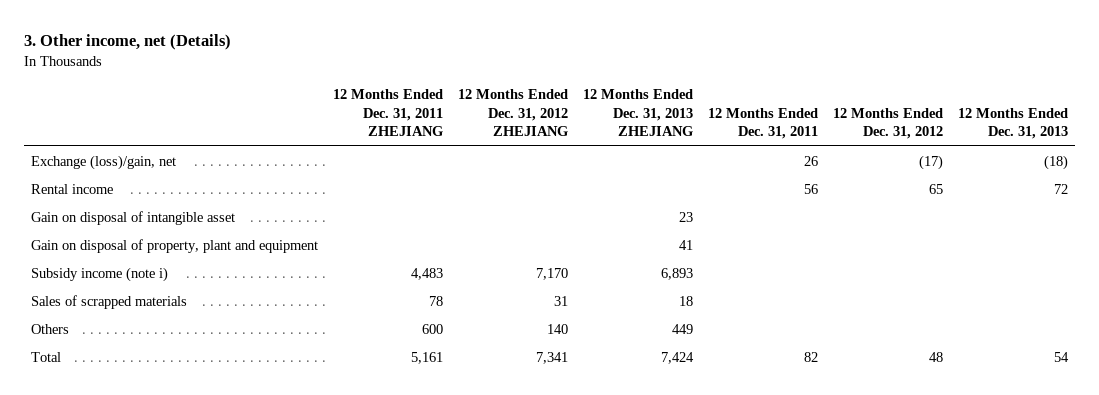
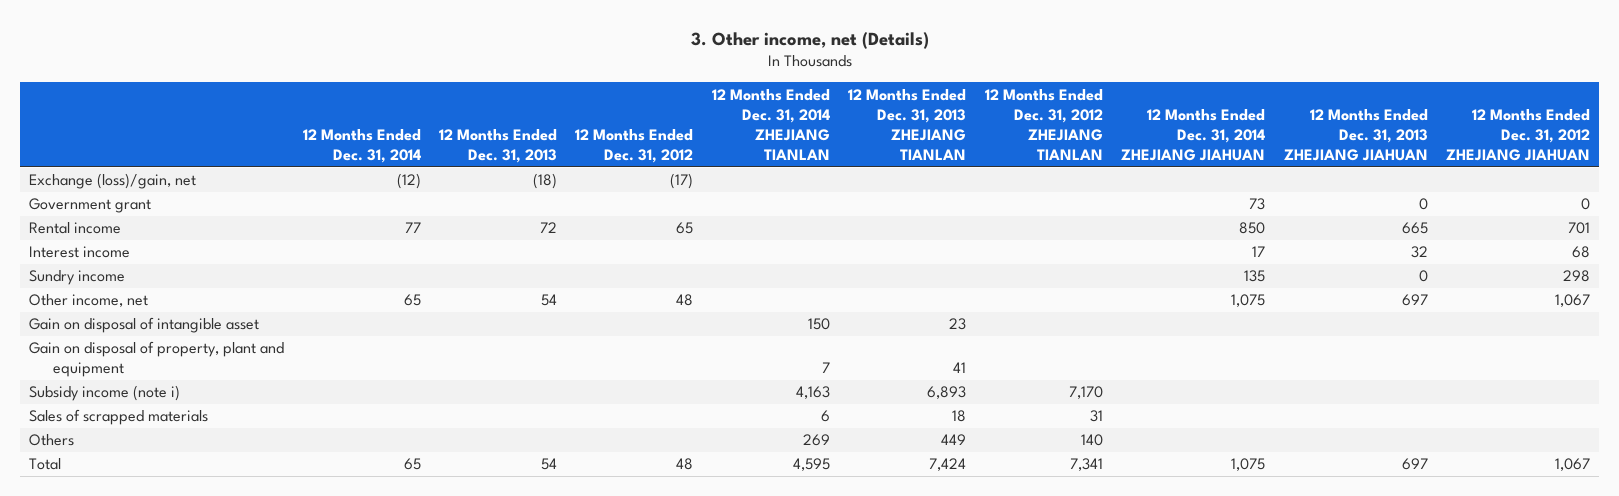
- | 12 Months Ended Dec. 31, 2011 ZHEJIANG | 12 Months Ended Dec. 31, 2012 ZHEJIANG | 12 Months Ended Dec. 31, 2013 ZHEJIANG | 12 Months Ended Dec. 31, 2011 | 12 Months Ended Dec. 31, 2012 | 12 Months Ended Dec. 31, 2013
+ | 12 Months Ended Dec. 31, 2014 | 12 Months Ended Dec. 31, 2013 | 12 Months Ended Dec. 31, 2012 | 12 Months Ended Dec. 31, 2014 ZHEJIANG TIANLAN | 12 Months Ended Dec. 31, 2013 ZHEJIANG TIANLAN | 12 Months Ended Dec. 31, 2012 ZHEJIANG TIANLAN | 12 Months Ended Dec. 31, 2014 ZHEJIANG JIAHUAN | 12 Months Ended Dec. 31, 2013 ZHEJIANG JIAHUAN | 12 Months Ended Dec. 31, 2012 ZHEJIANG JIAHUAN
+ Government grant | | | | | | | 73 | 0 | 0
+ Interest income | | | | | | | 17 | 32 | 68
+ Sundry income | | | | | | | 135 | 0 | 298
+ Other income, net | 65 | 54 | 48 | | | | 1,075 | 697 | 1,067

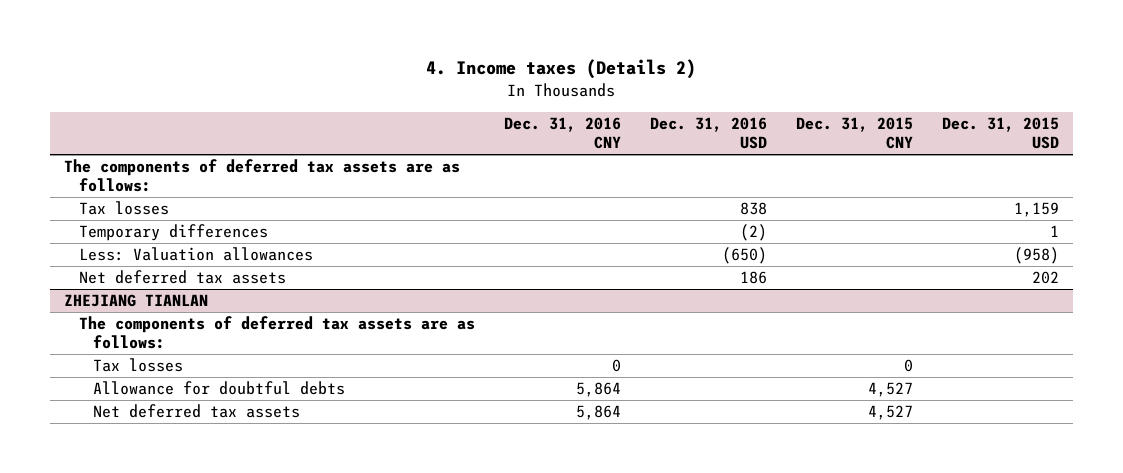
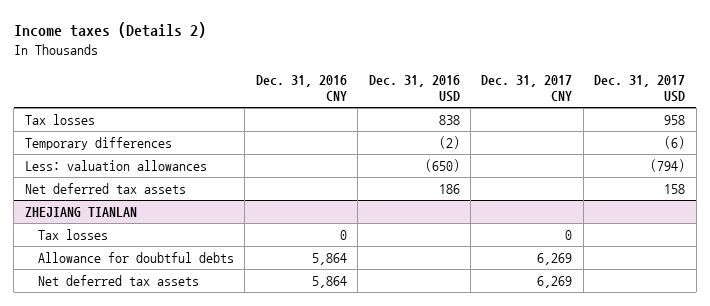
- 4. Income taxes (Details 2)
+ Income taxes (Details 2)
- | Dec. 31, 2016 CNY | Dec. 31, 2016 USD | Dec. 31, 2015 CNY | Dec. 31, 2015 USD
+ | Dec. 31, 2016 CNY | Dec. 31, 2016 USD | Dec. 31, 2017 CNY | Dec. 31, 2017 USD
- The components of deferred tax assets are as follows:
- Less: Valuation allowances | | (650) | | (958)
+ Less: valuation allowances | | (650) | | (794)
@ ZHEJIANG TIANLAN
- The components of deferred tax assets are as follows:

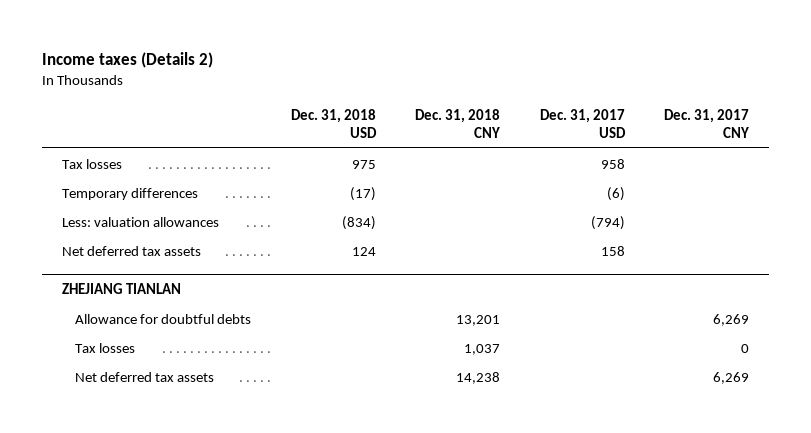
- | Dec. 31, 2016 CNY | Dec. 31, 2016 USD | Dec. 31, 2017 CNY | Dec. 31, 2017 USD
+ | Dec. 31, 2018 USD | Dec. 31, 2018 CNY | Dec. 31, 2017 USD | Dec. 31, 2017 CNY
@ ZHEJIANG TIANLAN
moved down: Tax losses | | 1,037 | | 0

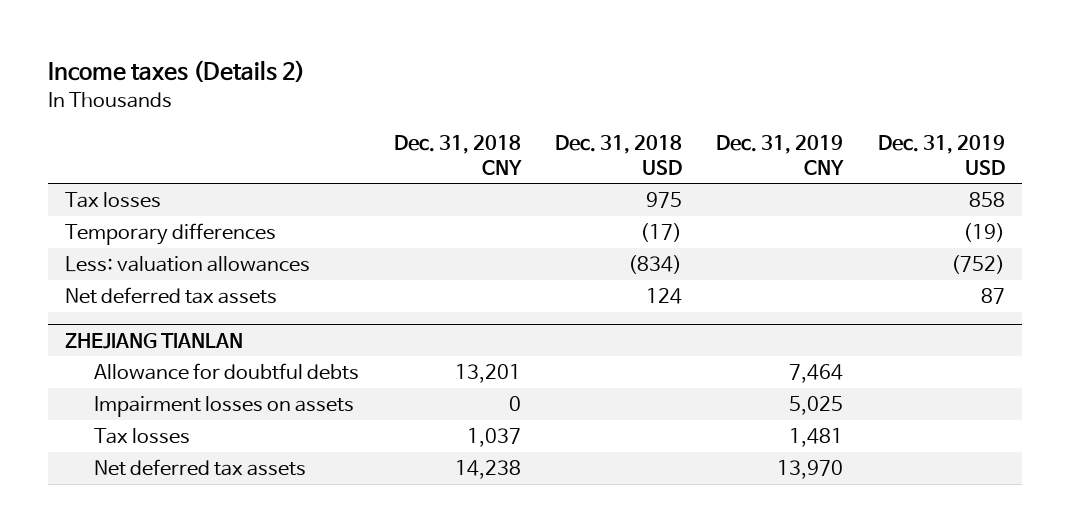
- | Dec. 31, 2018 USD | Dec. 31, 2018 CNY | Dec. 31, 2017 USD | Dec. 31, 2017 CNY
+ | Dec. 31, 2018 CNY | Dec. 31, 2018 USD | Dec. 31, 2019 CNY | Dec. 31, 2019 USD
@ ZHEJIANG TIANLAN
+ Impairment losses on assets | 0 | | 5,025 |

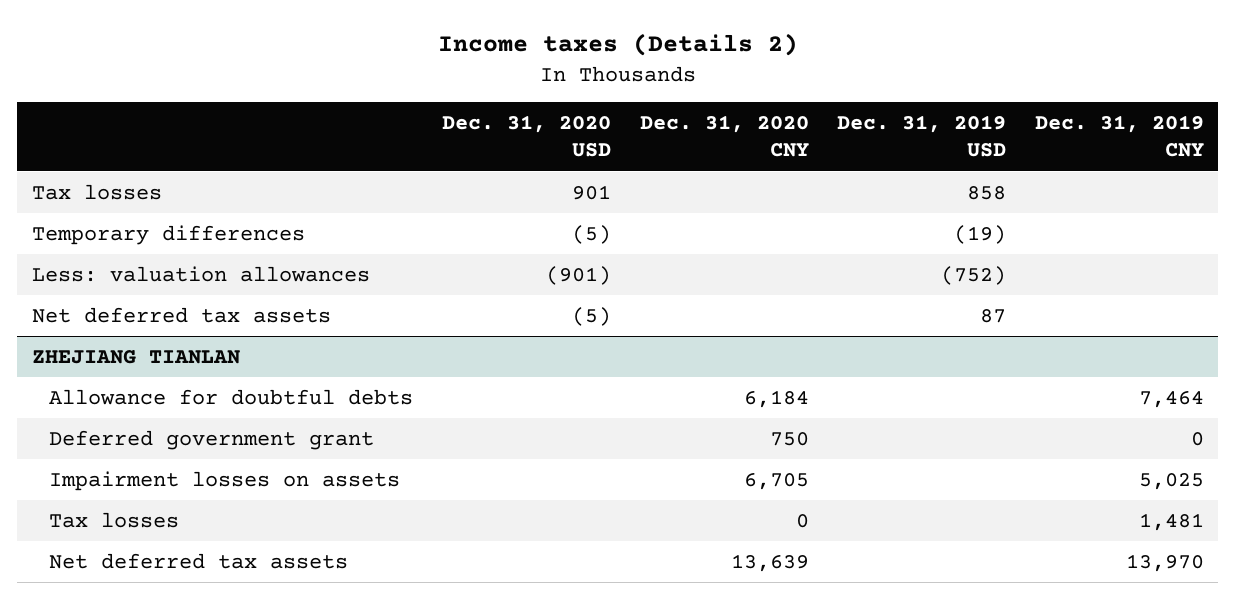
- | Dec. 31, 2018 CNY | Dec. 31, 2018 USD | Dec. 31, 2019 CNY | Dec. 31, 2019 USD
+ | Dec. 31, 2020 USD | Dec. 31, 2020 CNY | Dec. 31, 2019 USD | Dec. 31, 2019 CNY
@ ZHEJIANG TIANLAN
+ Deferred government grant | | 750 | | 0

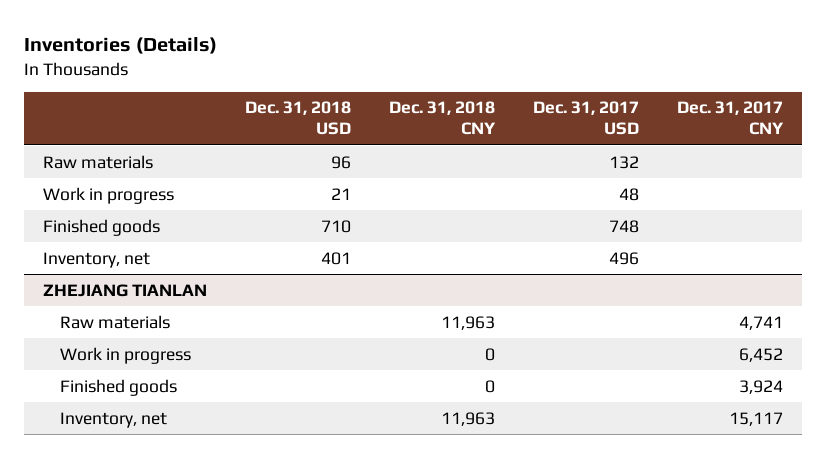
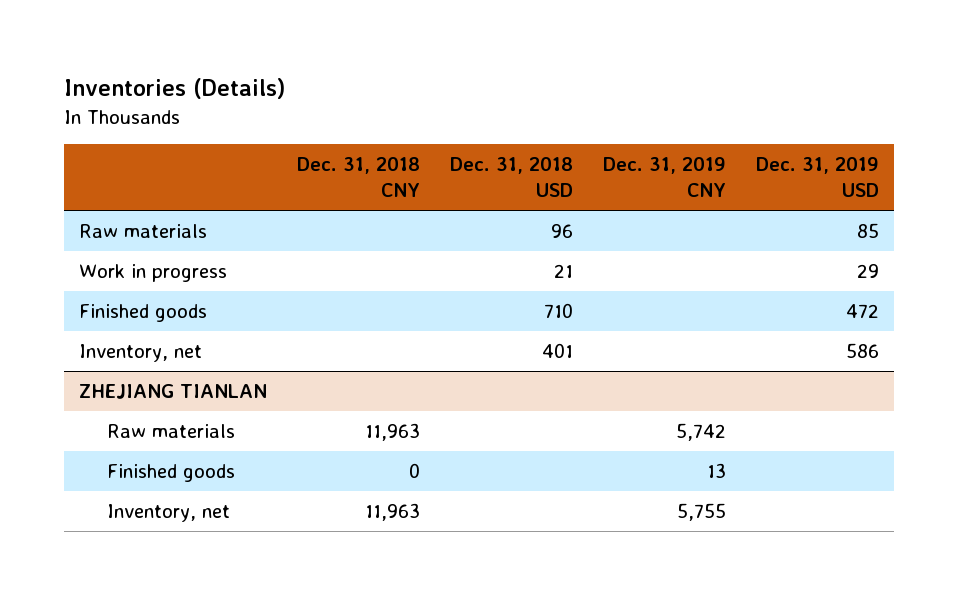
- | Dec. 31, 2018 USD | Dec. 31, 2018 CNY | Dec. 31, 2017 USD | Dec. 31, 2017 CNY
+ | Dec. 31, 2018 CNY | Dec. 31, 2018 USD | Dec. 31, 2019 CNY | Dec. 31, 2019 USD
@ ZHEJIANG TIANLAN
- Work in progress | | 0 | | 6,452

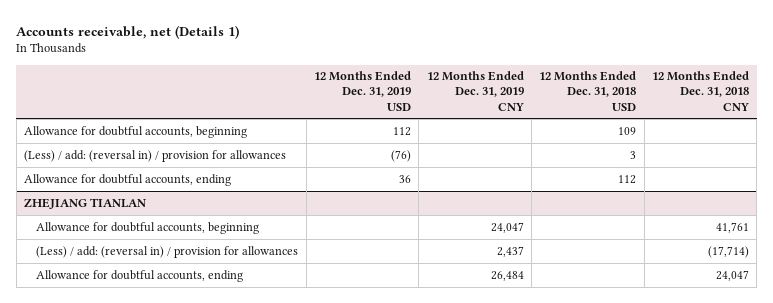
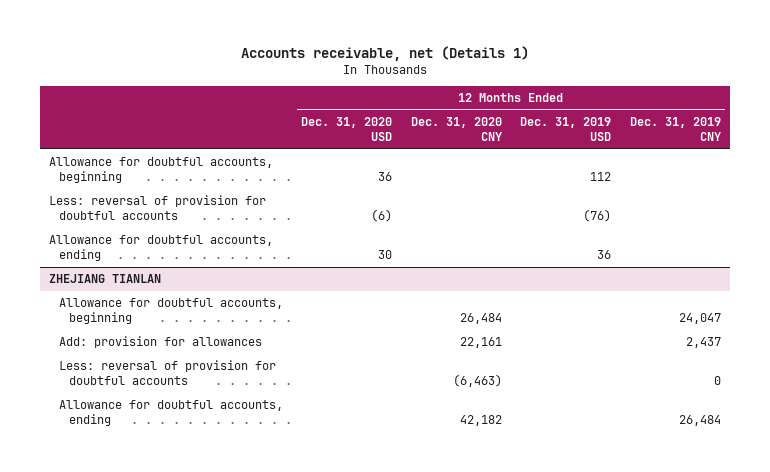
- | 12 Months Ended Dec. 31, 2019 USD | 12 Months Ended Dec. 31, 2019 CNY | 12 Months Ended Dec. 31, 2018 USD | 12 Months Ended Dec. 31, 2018 CNY
+ | 12 Months Ended Dec. 31, 2020 USD | 12 Months Ended Dec. 31, 2020 CNY | 12 Months Ended Dec. 31, 2019 USD | 12 Months Ended Dec. 31, 2019 CNY
- (Less) / add: (reversal in) / provision for allowances | (76) | | 3 |
+ Less: reversal of provision for doubtful accounts | (6) | | (76) |
@ ZHEJIANG TIANLAN
- (Less) / add: (reversal in) / provision for allowances | | 2,437 | | (17,714)
+ Add: provision for allowances | | 22,161 | | 2,437
+ Less: reversal of provision for doubtful accounts | | (6,463) | | 0

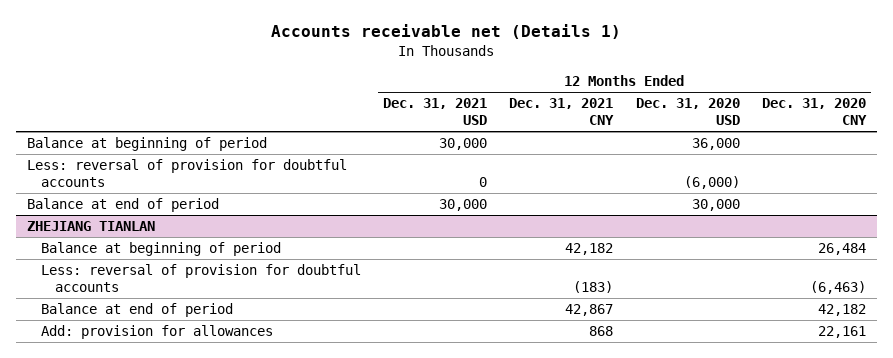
- Accounts receivable, net (Details 1)
+ Accounts receivable net (Details 1)
- | 12 Months Ended Dec. 31, 2020 USD | 12 Months Ended Dec. 31, 2020 CNY | 12 Months Ended Dec. 31, 2019 USD | 12 Months Ended Dec. 31, 2019 CNY
+ | 12 Months Ended Dec. 31, 2021 USD | 12 Months Ended Dec. 31, 2021 CNY | 12 Months Ended Dec. 31, 2020 USD | 12 Months Ended Dec. 31, 2020 CNY
- Allowance for doubtful accounts, beginning | 36 | | 112 |
- Less: reversal of provision for doubtful accounts | (6) | | (76) |
- Allowance for doubtful accounts, ending | 30 | | 36 |
+ Balance at beginning of period | 30,000 | | 36,000 |
+ Less: reversal of provision for doubtful accounts | 0 | | (6,000) |
+ Balance at end of period | 30,000 | | 30,000 |
@ ZHEJIANG TIANLAN
- Allowance for doubtful accounts, beginning | | 26,484 | | 24,047
+ Balance at beginning of period | | 42,182 | | 26,484
- Allowance for doubtful accounts, ending | | 42,182 | | 26,484
+ Balance at end of period | | 42,867 | | 42,182
moved down: Add: provision for allowances | | 868 | | 22,161

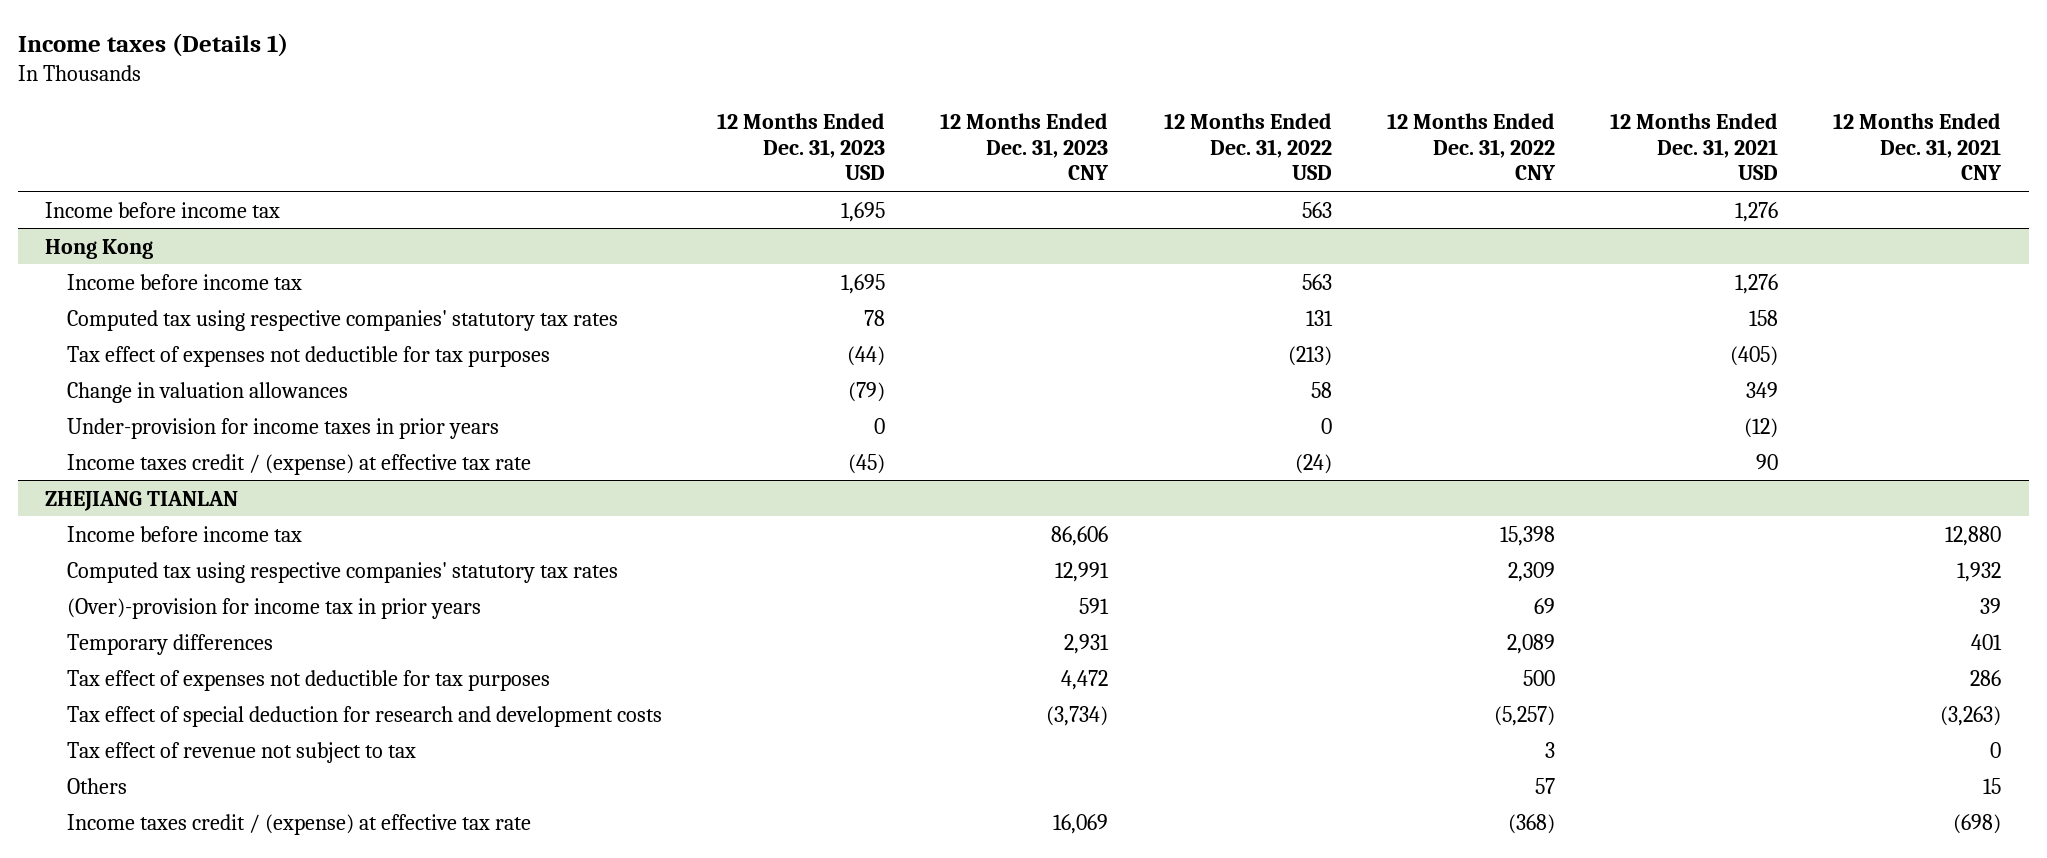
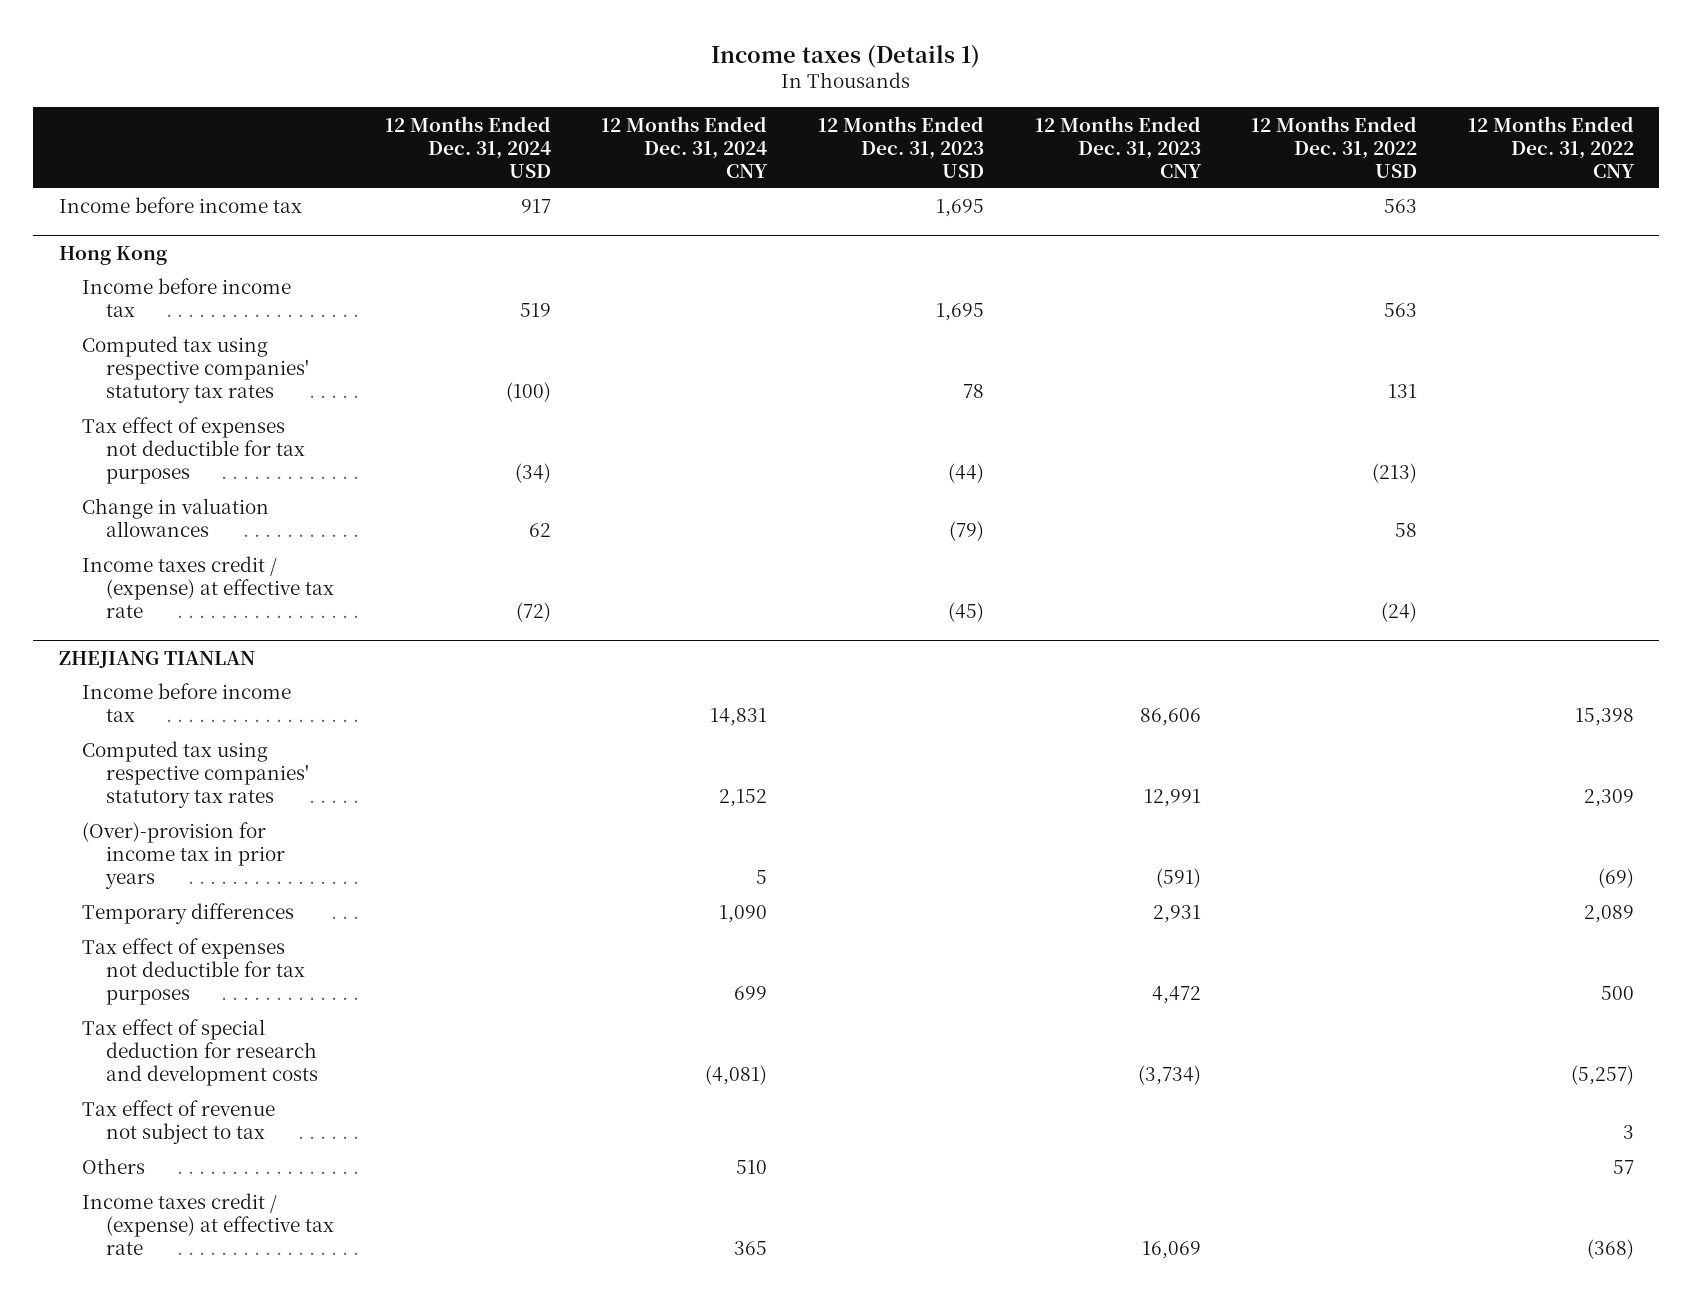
- | 12 Months Ended Dec. 31, 2023 USD | 12 Months Ended Dec. 31, 2023 CNY | 12 Months Ended Dec. 31, 2022 USD | 12 Months Ended Dec. 31, 2022 CNY | 12 Months Ended Dec. 31, 2021 USD | 12 Months Ended Dec. 31, 2021 CNY
+ | 12 Months Ended Dec. 31, 2024 USD | 12 Months Ended Dec. 31, 2024 CNY | 12 Months Ended Dec. 31, 2023 USD | 12 Months Ended Dec. 31, 2023 CNY | 12 Months Ended Dec. 31, 2022 USD | 12 Months Ended Dec. 31, 2022 CNY
@ Hong Kong
- Under-provision for income taxes in prior years | 0 | | 0 | | (12) |
@ ZHEJIANG TIANLAN
- (Over)-provision for income tax in prior years | | 591 | | 69 | | 39
+ (Over)-provision for income tax in prior years | | 5 | | (591) | | (69)

